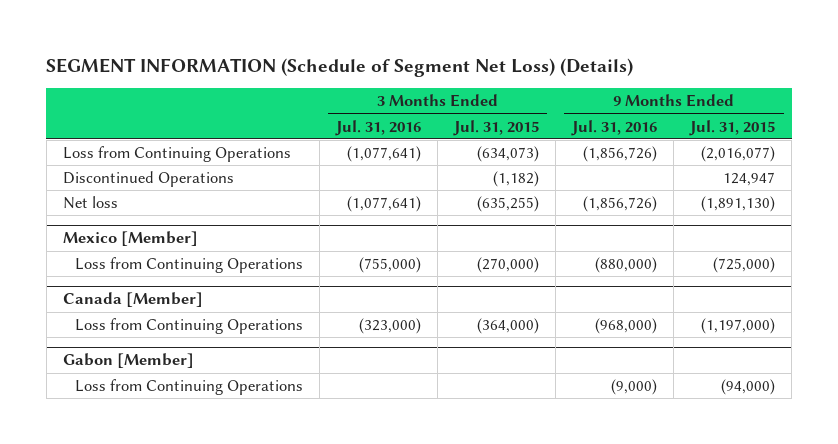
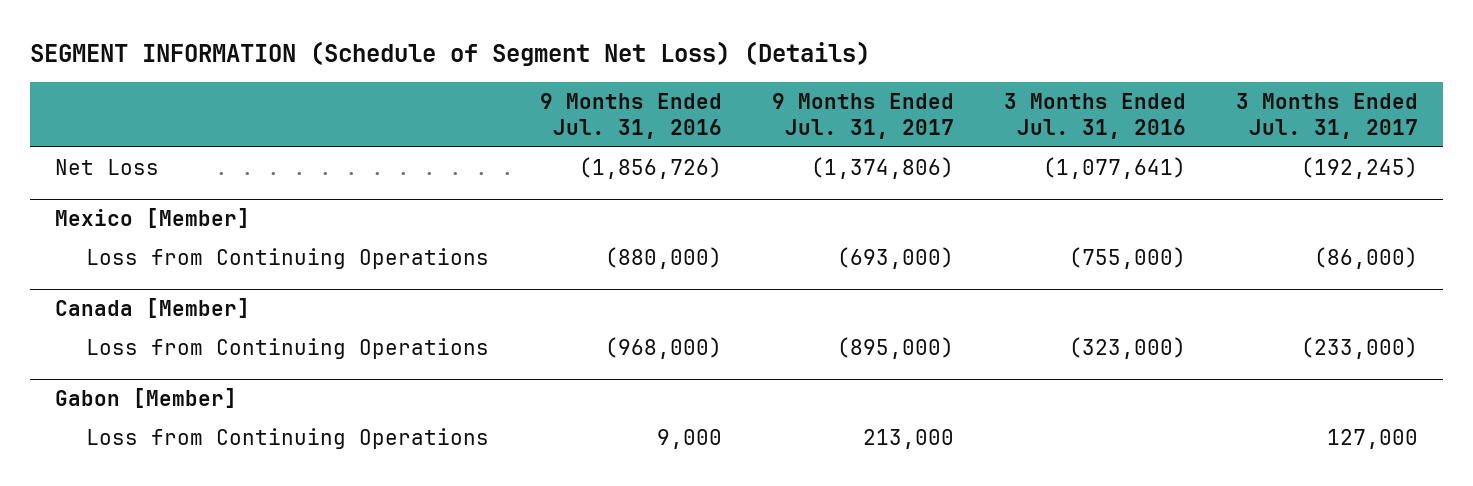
- | 3 Months Ended Jul. 31, 2016 | 3 Months Ended Jul. 31, 2015 | 9 Months Ended Jul. 31, 2016 | 9 Months Ended Jul. 31, 2015
+ | 9 Months Ended Jul. 31, 2016 | 9 Months Ended Jul. 31, 2017 | 3 Months Ended Jul. 31, 2016 | 3 Months Ended Jul. 31, 2017
- Loss from Continuing Operations | (1,077,641) | (634,073) | (1,856,726) | (2,016,077)
- Discontinued Operations | | (1,182) | | 124,947
- Net loss | (1,077,641) | (635,255) | (1,856,726) | (1,891,130)
+ Net Loss | (1,856,726) | (1,374,806) | (1,077,641) | (192,245)
@ Gabon [Member]
- Loss from Continuing Operations | | | (9,000) | (94,000)
+ Loss from Continuing Operations | 9,000 | 213,000 | | 127,000

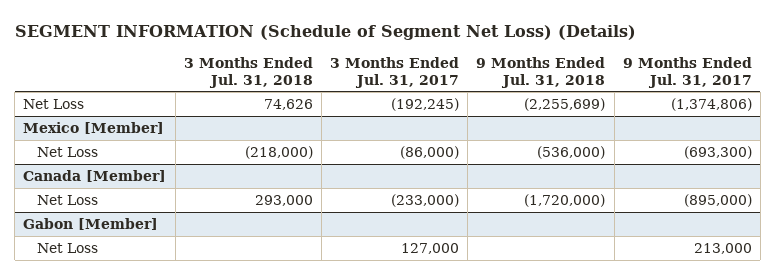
- | 9 Months Ended Jul. 31, 2016 | 9 Months Ended Jul. 31, 2017 | 3 Months Ended Jul. 31, 2016 | 3 Months Ended Jul. 31, 2017
+ | 3 Months Ended Jul. 31, 2018 | 3 Months Ended Jul. 31, 2017 | 9 Months Ended Jul. 31, 2018 | 9 Months Ended Jul. 31, 2017
@ Mexico [Member]
- Loss from Continuing Operations | (880,000) | (693,000) | (755,000) | (86,000)
+ Net Loss | (218,000) | (86,000) | (536,000) | (693,300)
@ Canada [Member]
- Loss from Continuing Operations | (968,000) | (895,000) | (323,000) | (233,000)
+ Net Loss | 293,000 | (233,000) | (1,720,000) | (895,000)
@ Gabon [Member]
- Loss from Continuing Operations | 9,000 | 213,000 | | 127,000
+ Net Loss | | 127,000 | | 213,000

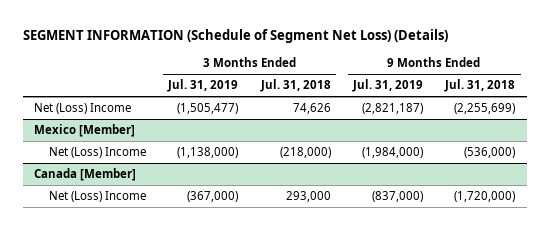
- | 3 Months Ended Jul. 31, 2018 | 3 Months Ended Jul. 31, 2017 | 9 Months Ended Jul. 31, 2018 | 9 Months Ended Jul. 31, 2017
+ | 3 Months Ended Jul. 31, 2019 | 3 Months Ended Jul. 31, 2018 | 9 Months Ended Jul. 31, 2019 | 9 Months Ended Jul. 31, 2018
- Net Loss | 74,626 | (192,245) | (2,255,699) | (1,374,806)
+ Net (Loss) Income | (1,505,477) | 74,626 | (2,821,187) | (2,255,699)
@ Mexico [Member]
- Net Loss | (218,000) | (86,000) | (536,000) | (693,300)
+ Net (Loss) Income | (1,138,000) | (218,000) | (1,984,000) | (536,000)
@ Canada [Member]
- Net Loss | 293,000 | (233,000) | (1,720,000) | (895,000)
- Gabon [Member]
- Net Loss | | 127,000 | | 213,000
@ Canada [Member]
+ Net (Loss) Income | (367,000) | 293,000 | (837,000) | (1,720,000)

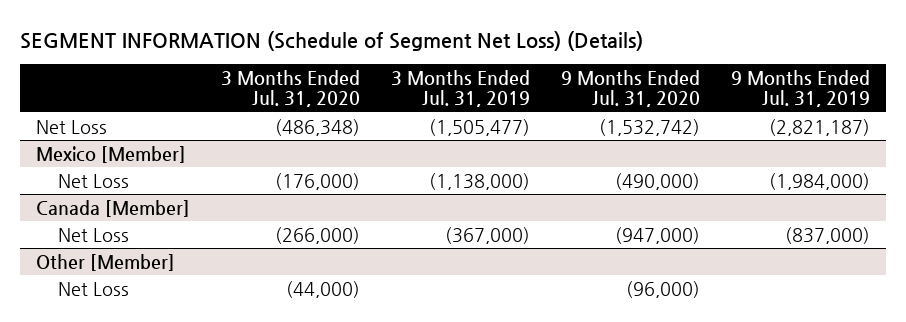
- | 3 Months Ended Jul. 31, 2019 | 3 Months Ended Jul. 31, 2018 | 9 Months Ended Jul. 31, 2019 | 9 Months Ended Jul. 31, 2018
+ | 3 Months Ended Jul. 31, 2020 | 3 Months Ended Jul. 31, 2019 | 9 Months Ended Jul. 31, 2020 | 9 Months Ended Jul. 31, 2019
- Net (Loss) Income | (1,505,477) | 74,626 | (2,821,187) | (2,255,699)
+ Net Loss | (486,348) | (1,505,477) | (1,532,742) | (2,821,187)
@ Mexico [Member]
- Net (Loss) Income | (1,138,000) | (218,000) | (1,984,000) | (536,000)
+ Net Loss | (176,000) | (1,138,000) | (490,000) | (1,984,000)
@ Canada [Member]
- Net (Loss) Income | (367,000) | 293,000 | (837,000) | (1,720,000)
+ Net Loss | (266,000) | (367,000) | (947,000) | (837,000)
+ Other [Member]
+ Net Loss | (44,000) | | (96,000) |

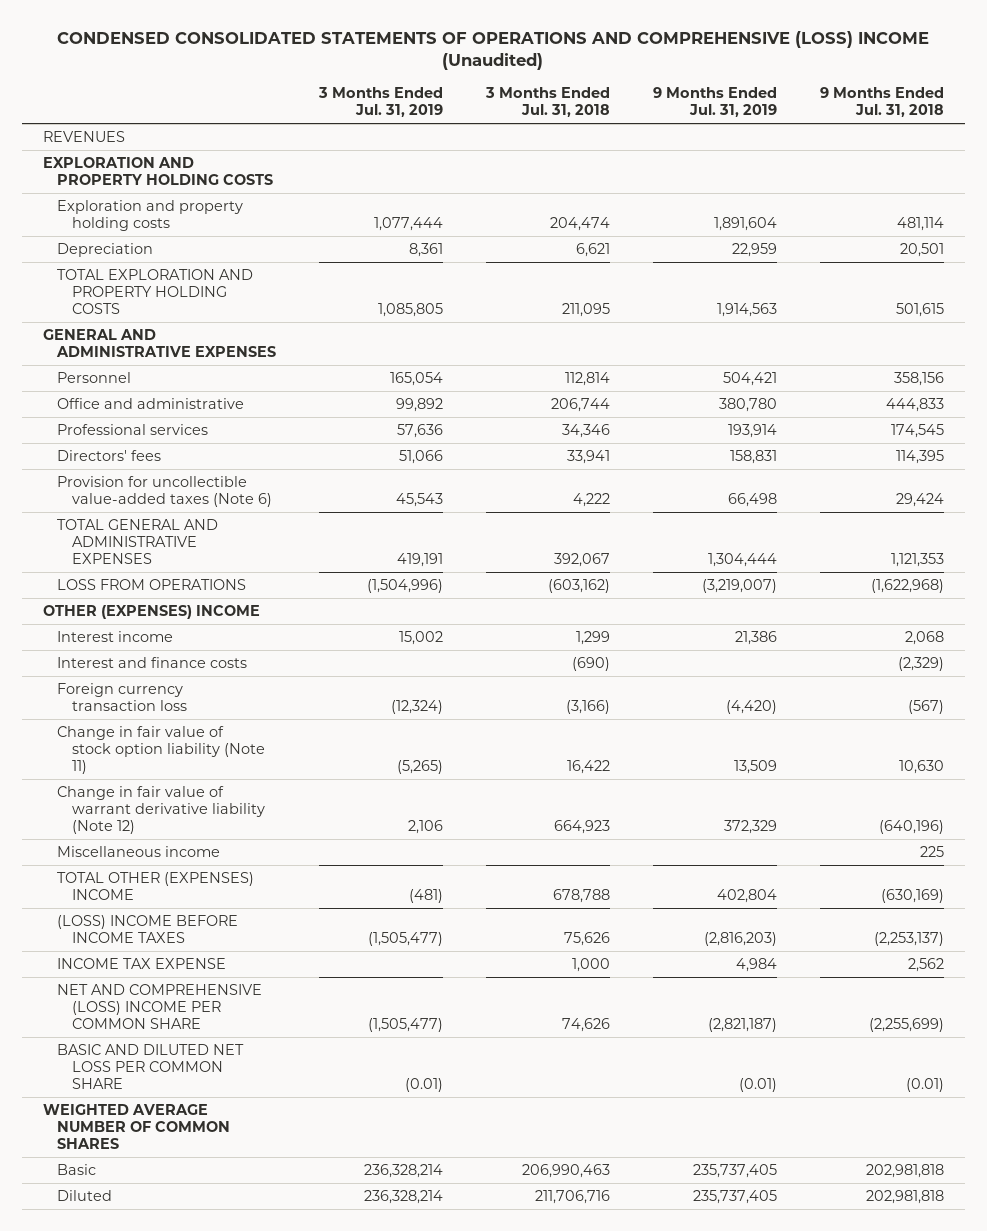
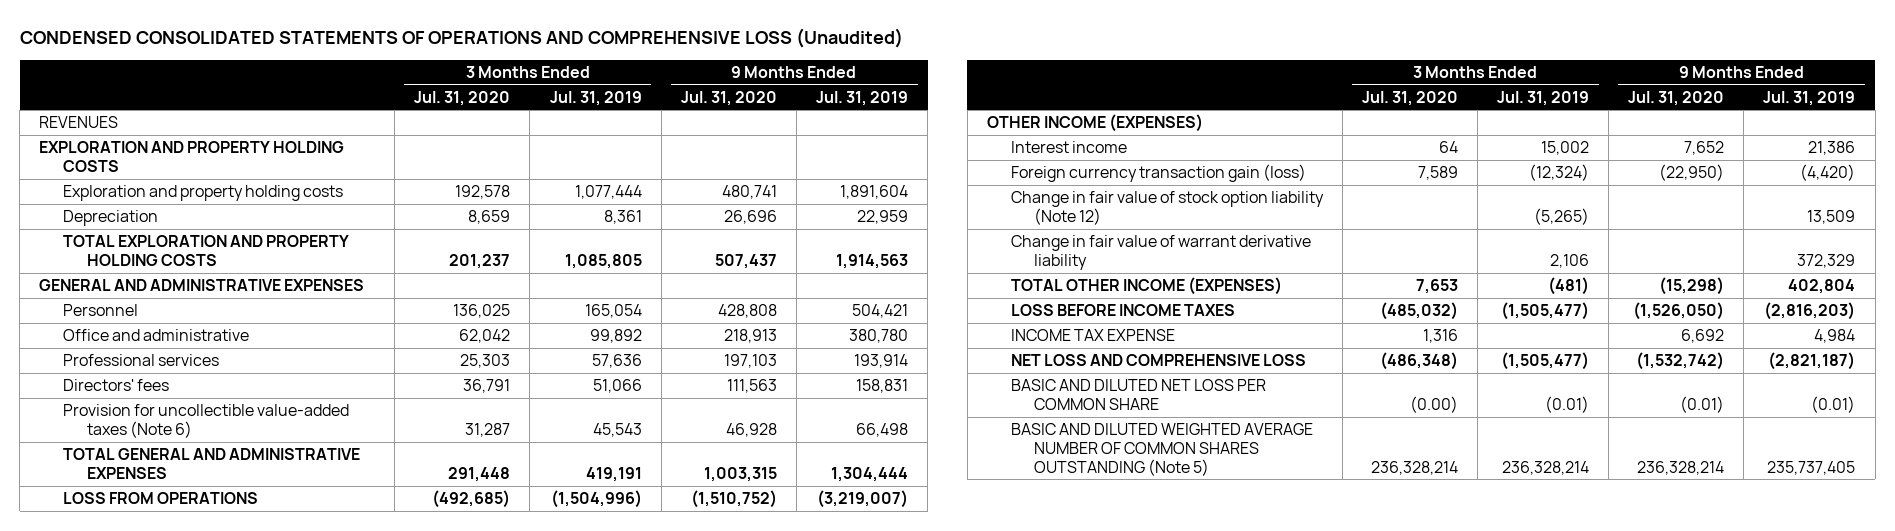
- CONDENSED CONSOLIDATED STATEMENTS OF OPERATIONS AND COMPREHENSIVE (LOSS) INCOME (Unaudited)
+ CONDENSED CONSOLIDATED STATEMENTS OF OPERATIONS AND COMPREHENSIVE LOSS (Unaudited)
- | 3 Months Ended Jul. 31, 2019 | 3 Months Ended Jul. 31, 2018 | 9 Months Ended Jul. 31, 2019 | 9 Months Ended Jul. 31, 2018
+ | 3 Months Ended Jul. 31, 2020 | 3 Months Ended Jul. 31, 2019 | 9 Months Ended Jul. 31, 2020 | 9 Months Ended Jul. 31, 2019
- OTHER (EXPENSES) INCOME
+ OTHER INCOME (EXPENSES)
- Interest and finance costs | | (690) | | (2,329)
- Foreign currency transaction loss | (12,324) | (3,166) | (4,420) | (567)
- Change in fair value of stock option liability (Note 11) | (5,265) | 16,422 | 13,509 | 10,630
- Change in fair value of warrant derivative liability (Note 12) | 2,106 | 664,923 | 372,329 | (640,196)
- Miscellaneous income | | | | 225
- TOTAL OTHER (EXPENSES) INCOME | (481) | 678,788 | 402,804 | (630,169)
- (LOSS) INCOME BEFORE INCOME TAXES | (1,505,477) | 75,626 | (2,816,203) | (2,253,137)
+ Foreign currency transaction gain (loss) | 7,589 | (12,324) | (22,950) | (4,420)
+ Change in fair value of stock option liability (Note 12) | | (5,265) | | 13,509
+ Change in fair value of warrant derivative liability | | 2,106 | | 372,329
+ TOTAL OTHER INCOME (EXPENSES) | 7,653 | (481) | (15,298) | 402,804
+ LOSS BEFORE INCOME TAXES | (485,032) | (1,505,477) | (1,526,050) | (2,816,203)
- NET AND COMPREHENSIVE (LOSS) INCOME PER COMMON SHARE | (1,505,477) | 74,626 | (2,821,187) | (2,255,699)
+ NET LOSS AND COMPREHENSIVE LOSS | (486,348) | (1,505,477) | (1,532,742) | (2,821,187)
- WEIGHTED AVERAGE NUMBER OF COMMON SHARES
- Basic | 236,328,214 | 206,990,463 | 235,737,405 | 202,981,818
- Diluted | 236,328,214 | 211,706,716 | 235,737,405 | 202,981,818
+ BASIC AND DILUTED WEIGHTED AVERAGE NUMBER OF COMMON SHARES OUTSTANDING (Note 5) | 236,328,214 | 236,328,214 | 236,328,214 | 235,737,405

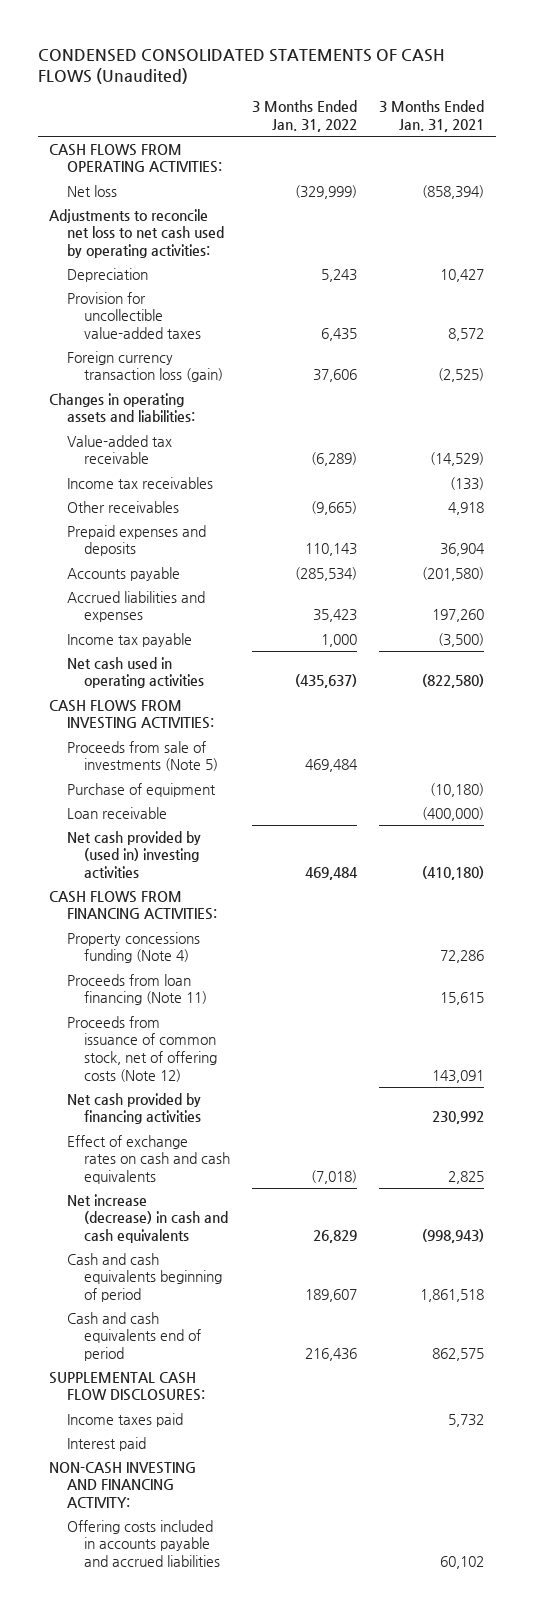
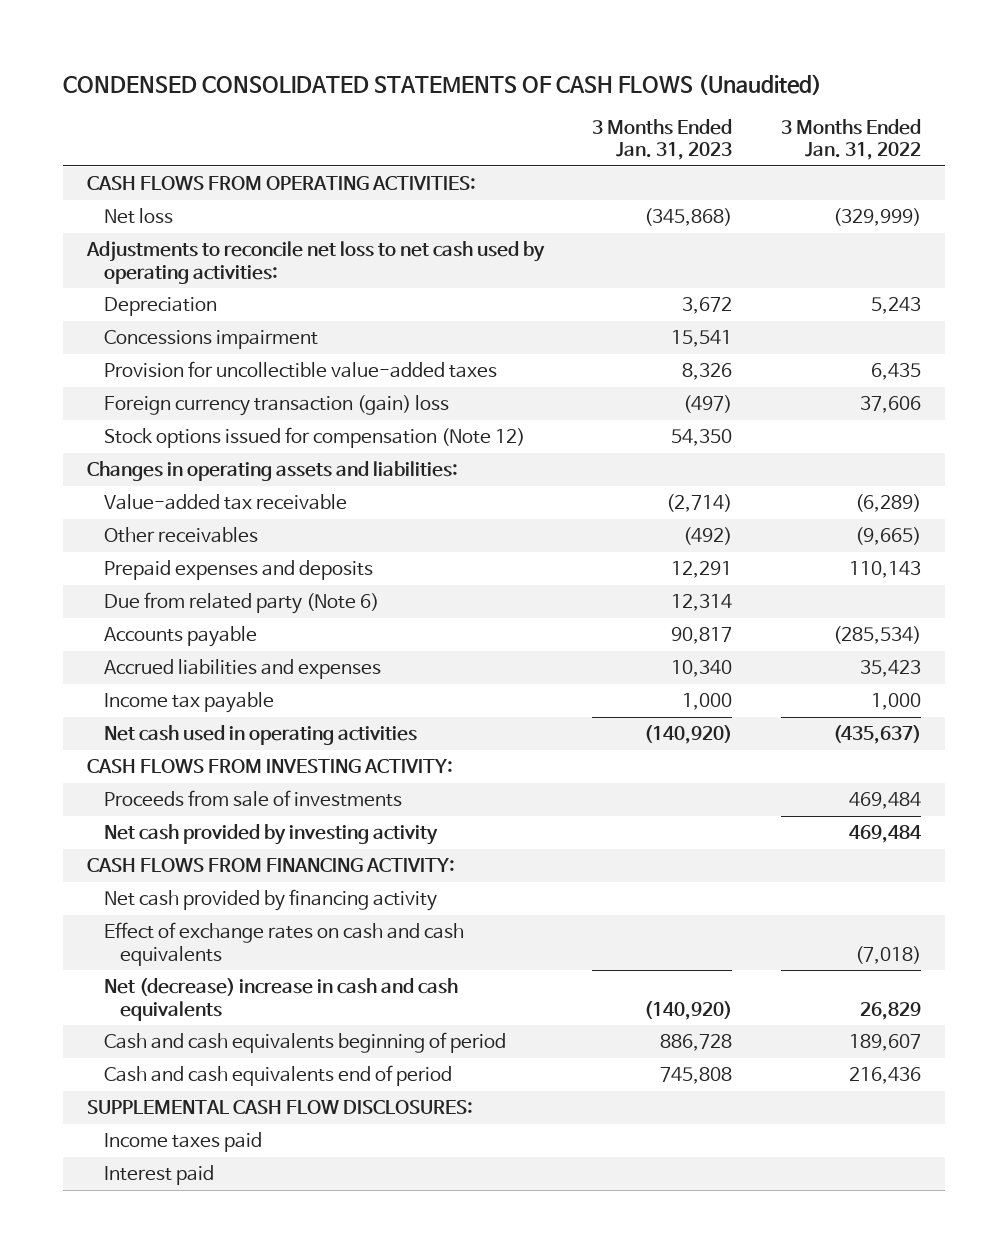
- | 3 Months Ended Jan. 31, 2022 | 3 Months Ended Jan. 31, 2021
+ | 3 Months Ended Jan. 31, 2023 | 3 Months Ended Jan. 31, 2022
+ Concessions impairment | 15,541 |
- Foreign currency transaction loss (gain) | 37,606 | (2,525)
+ Foreign currency transaction (gain) loss | (497) | 37,606
+ Stock options issued for compensation (Note 12) | 54,350 |
- Income tax receivables | | (133)
+ Due from related party (Note 6) | 12,314 |
- CASH FLOWS FROM INVESTING ACTIVITIES:
- Proceeds from sale of investments (Note 5) | 469,484 |
- Purchase of equipment | | (10,180)
- Loan receivable | | (400,000)
- Net cash provided by (used in) investing activities | 469,484 | (410,180)
- CASH FLOWS FROM FINANCING ACTIVITIES:
- Property concessions funding (Note 4) | | 72,286
- Proceeds from loan financing (Note 11) | | 15,615
- Proceeds from issuance of common stock, net of offering costs (Note 12) | | 143,091
- Net cash provided by financing activities | | 230,992
+ CASH FLOWS FROM INVESTING ACTIVITY:
+ Proceeds from sale of investments | | 469,484
+ Net cash provided by investing activity | | 469,484
+ CASH FLOWS FROM FINANCING ACTIVITY:
+ Net cash provided by financing activity
- Net increase (decrease) in cash and cash equivalents | 26,829 | (998,943)
+ Net (decrease) increase in cash and cash equivalents | (140,920) | 26,829
- NON-CASH INVESTING AND FINANCING ACTIVITY:
- Offering costs included in accounts payable and accrued liabilities | | 60,102

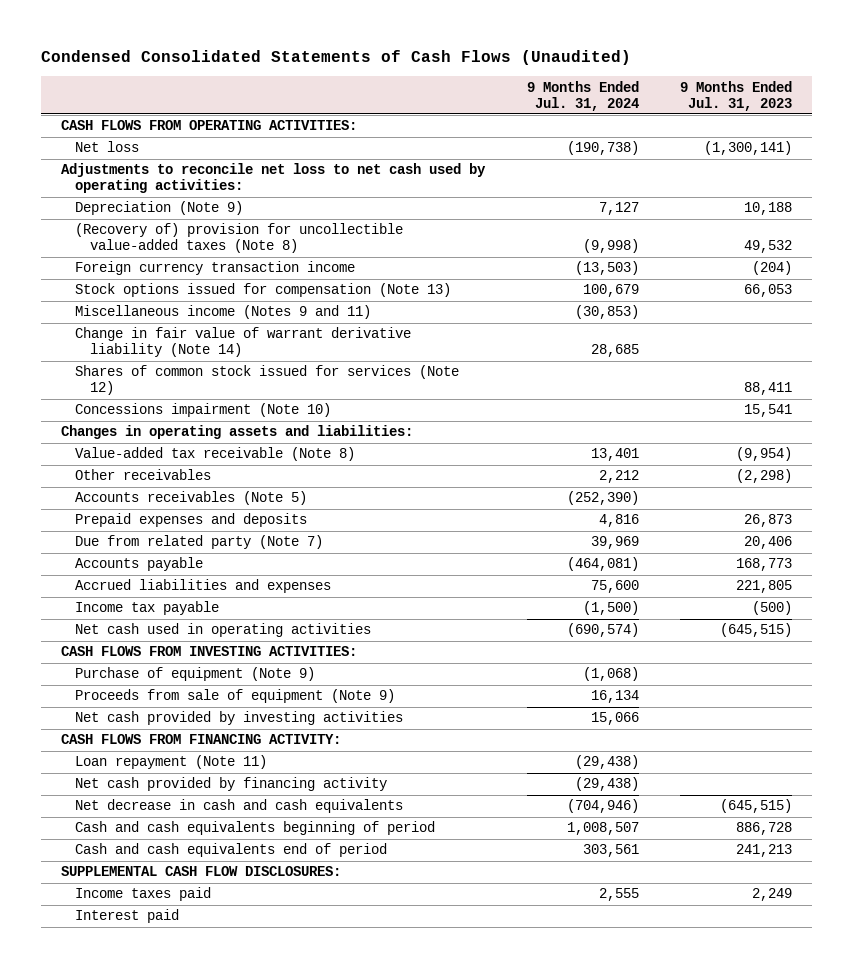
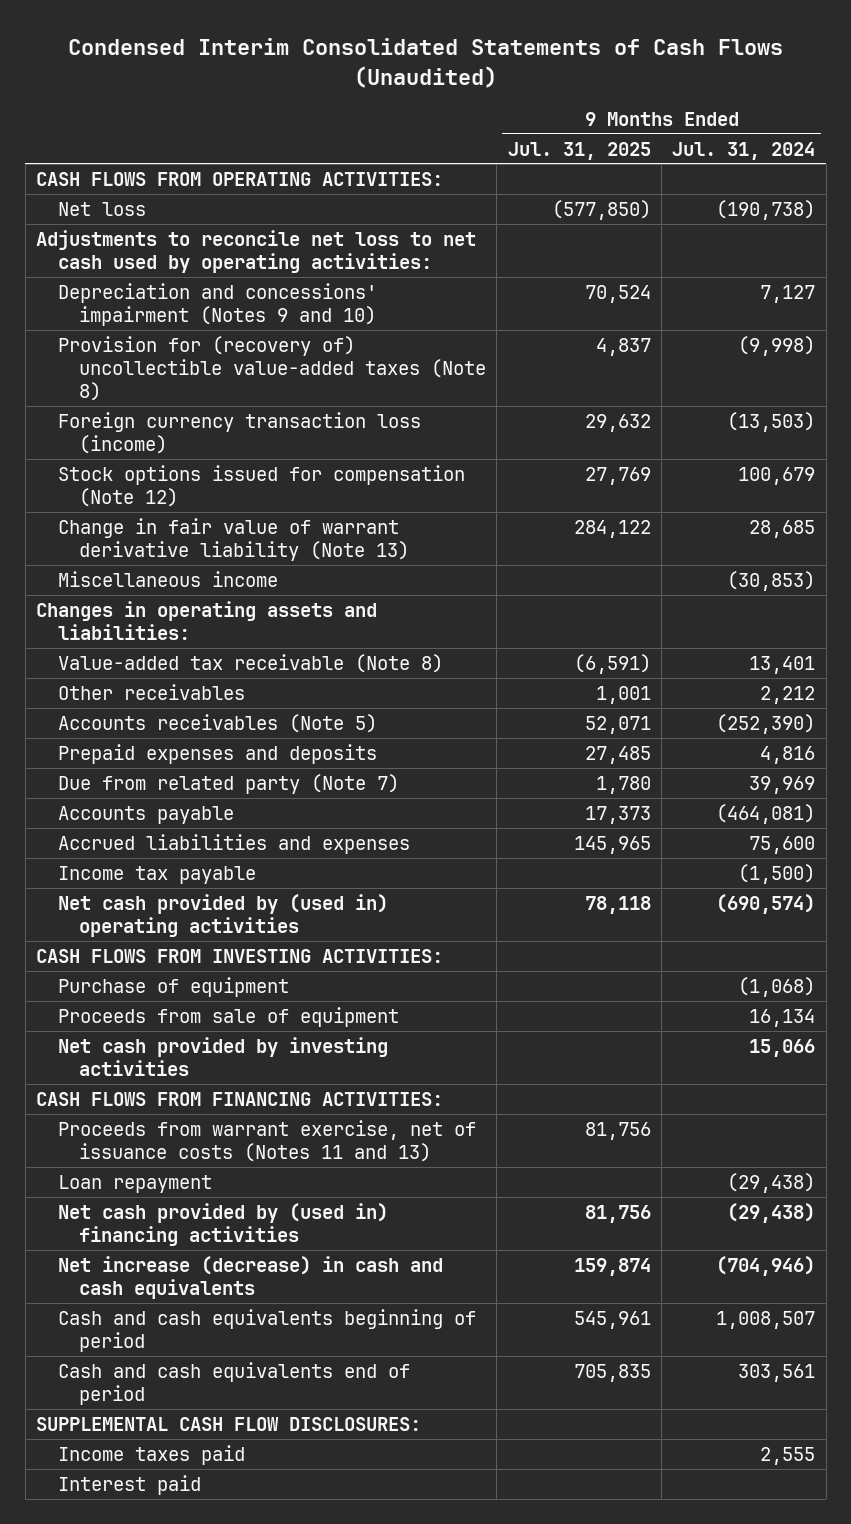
- Condensed Consolidated Statements of Cash Flows (Unaudited)
+ Condensed Interim Consolidated Statements of Cash Flows (Unaudited)
- | 9 Months Ended Jul. 31, 2024 | 9 Months Ended Jul. 31, 2023
+ | 9 Months Ended Jul. 31, 2025 | 9 Months Ended Jul. 31, 2024
- Depreciation (Note 9) | 7,127 | 10,188
- (Recovery of) provision for uncollectible value-added taxes (Note 8) | (9,998) | 49,532
- Foreign currency transaction income | (13,503) | (204)
- Stock options issued for compensation (Note 13) | 100,679 | 66,053
- Miscellaneous income (Notes 9 and 11) | (30,853) |
- Change in fair value of warrant derivative liability (Note 14) | 28,685 |
- Shares of common stock issued for services (Note 12) | | 88,411
- Concessions impairment (Note 10) | | 15,541
+ Depreciation and concessions' impairment (Notes 9 and 10) | 70,524 | 7,127
+ Provision for (recovery of) uncollectible value-added taxes (Note 8) | 4,837 | (9,998)
+ Foreign currency transaction loss (income) | 29,632 | (13,503)
+ Stock options issued for compensation (Note 12) | 27,769 | 100,679
+ Change in fair value of warrant derivative liability (Note 13) | 284,122 | 28,685
+ Miscellaneous income | | (30,853)
- Net cash used in operating activities | (690,574) | (645,515)
+ Net cash provided by (used in) operating activities | 78,118 | (690,574)
- Purchase of equipment (Note 9) | (1,068) |
- Proceeds from sale of equipment (Note 9) | 16,134 |
+ Purchase of equipment | | (1,068)
+ Proceeds from sale of equipment | | 16,134
- CASH FLOWS FROM FINANCING ACTIVITY:
- Loan repayment (Note 11) | (29,438) |
- Net cash provided by financing activity | (29,438) |
- Net decrease in cash and cash equivalents | (704,946) | (645,515)
+ CASH FLOWS FROM FINANCING ACTIVITIES:
+ Proceeds from warrant exercise, net of issuance costs (Notes 11 and 13) | 81,756 |
+ Loan repayment | | (29,438)
+ Net cash provided by (used in) financing activities | 81,756 | (29,438)
+ Net increase (decrease) in cash and cash equivalents | 159,874 | (704,946)

